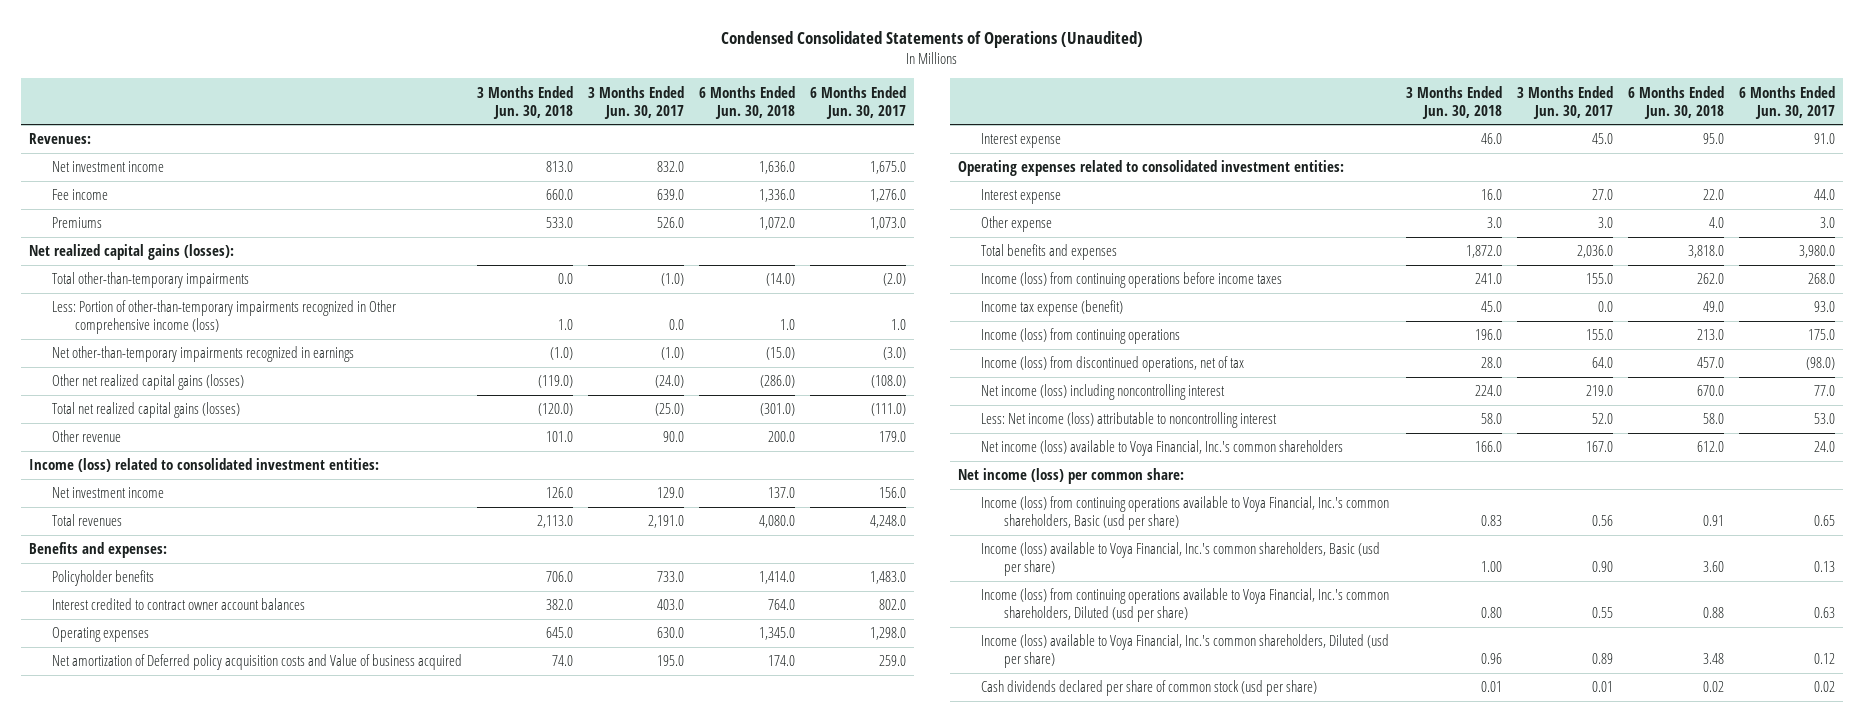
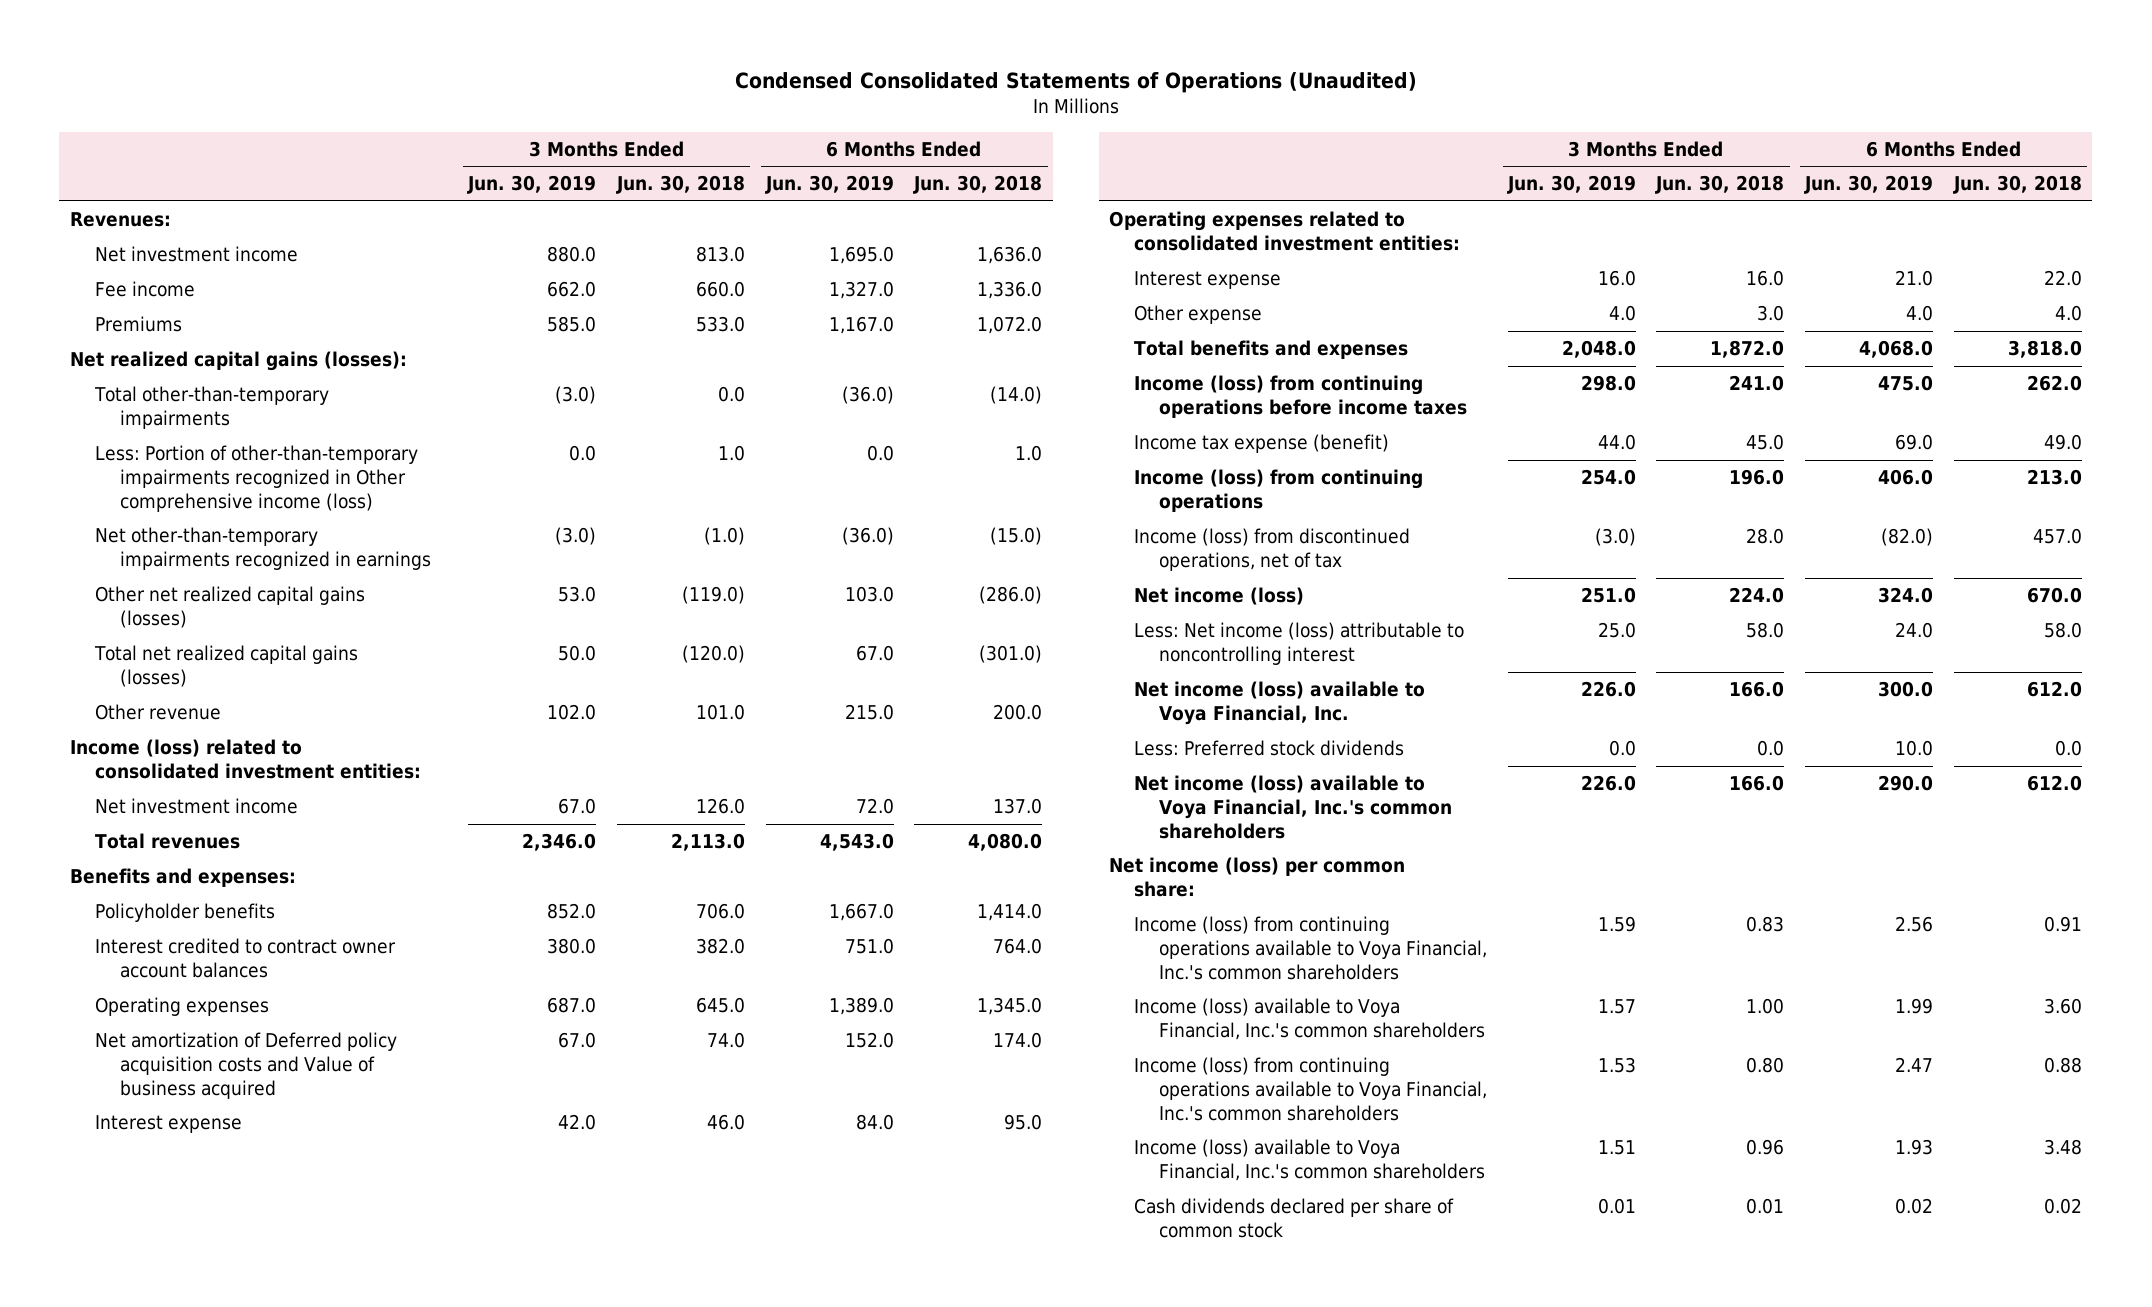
- | 3 Months Ended Jun. 30, 2018 | 3 Months Ended Jun. 30, 2017 | 6 Months Ended Jun. 30, 2018 | 6 Months Ended Jun. 30, 2017
+ | 3 Months Ended Jun. 30, 2019 | 3 Months Ended Jun. 30, 2018 | 6 Months Ended Jun. 30, 2019 | 6 Months Ended Jun. 30, 2018
- Net income (loss) including noncontrolling interest | 224.0 | 219.0 | 670.0 | 77.0
+ Net income (loss) | 251.0 | 224.0 | 324.0 | 670.0
+ Net income (loss) available to Voya Financial, Inc. | 226.0 | 166.0 | 300.0 | 612.0
+ Less: Preferred stock dividends | 0.0 | 0.0 | 10.0 | 0.0
- Income (loss) from continuing operations available to Voya Financial, Inc.'s common shareholders, Basic (usd per share) | 0.83 | 0.56 | 0.91 | 0.65
- Income (loss) available to Voya Financial, Inc.'s common shareholders, Basic (usd per share) | 1.00 | 0.90 | 3.60 | 0.13
- Income (loss) from continuing operations available to Voya Financial, Inc.'s common shareholders, Diluted (usd per share) | 0.80 | 0.55 | 0.88 | 0.63
- Income (loss) available to Voya Financial, Inc.'s common shareholders, Diluted (usd per share) | 0.96 | 0.89 | 3.48 | 0.12
- Cash dividends declared per share of common stock (usd per share) | 0.01 | 0.01 | 0.02 | 0.02
+ Income (loss) from continuing operations available to Voya Financial, Inc.'s common shareholders | 1.59 | 0.83 | 2.56 | 0.91
+ Income (loss) available to Voya Financial, Inc.'s common shareholders | 1.57 | 1.00 | 1.99 | 3.60
+ Income (loss) from continuing operations available to Voya Financial, Inc.'s common shareholders | 1.53 | 0.80 | 2.47 | 0.88
+ Income (loss) available to Voya Financial, Inc.'s common shareholders | 1.51 | 0.96 | 1.93 | 3.48
+ Cash dividends declared per share of common stock | 0.01 | 0.01 | 0.02 | 0.02

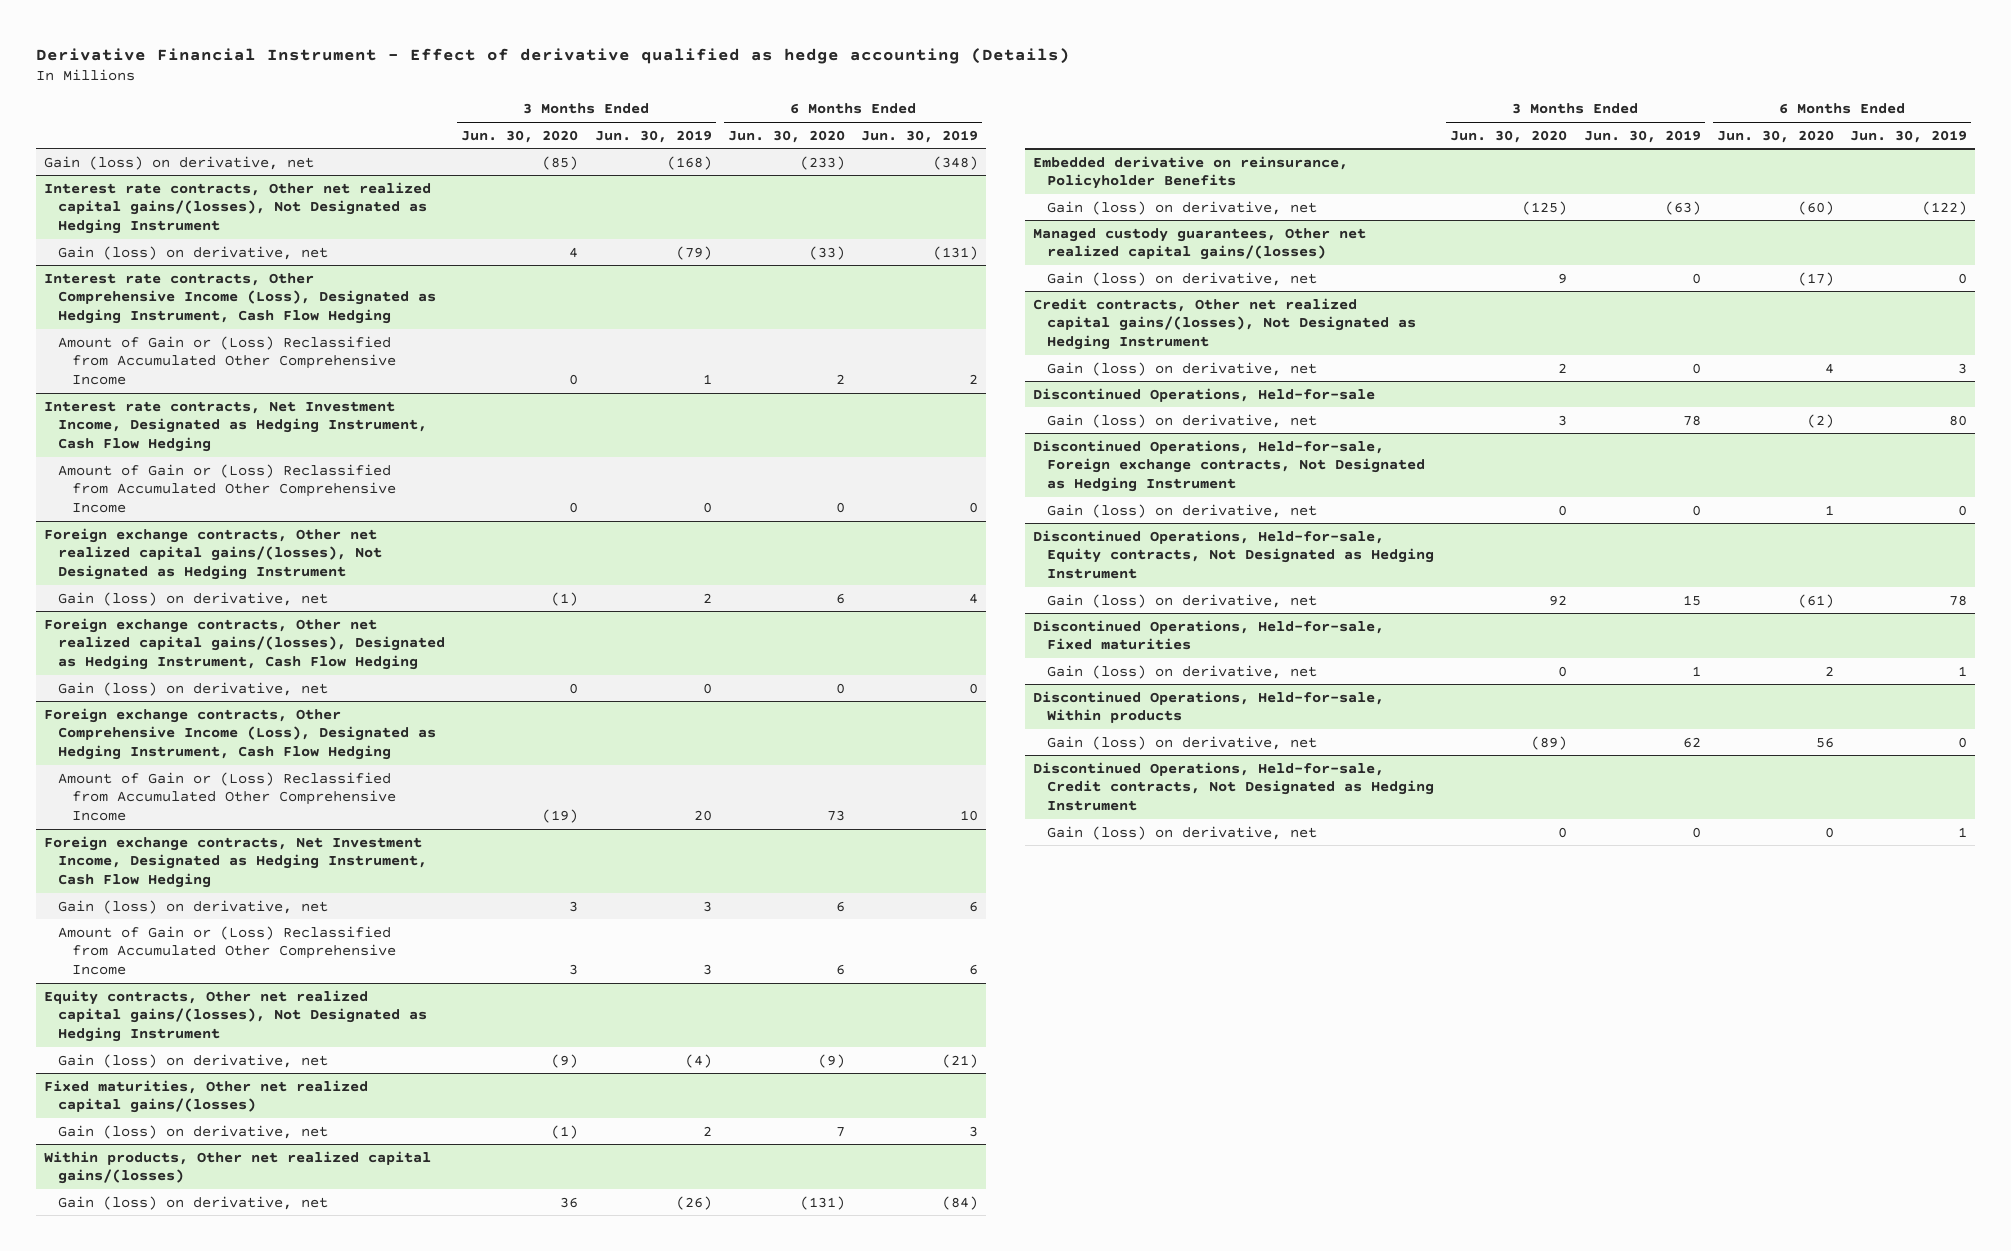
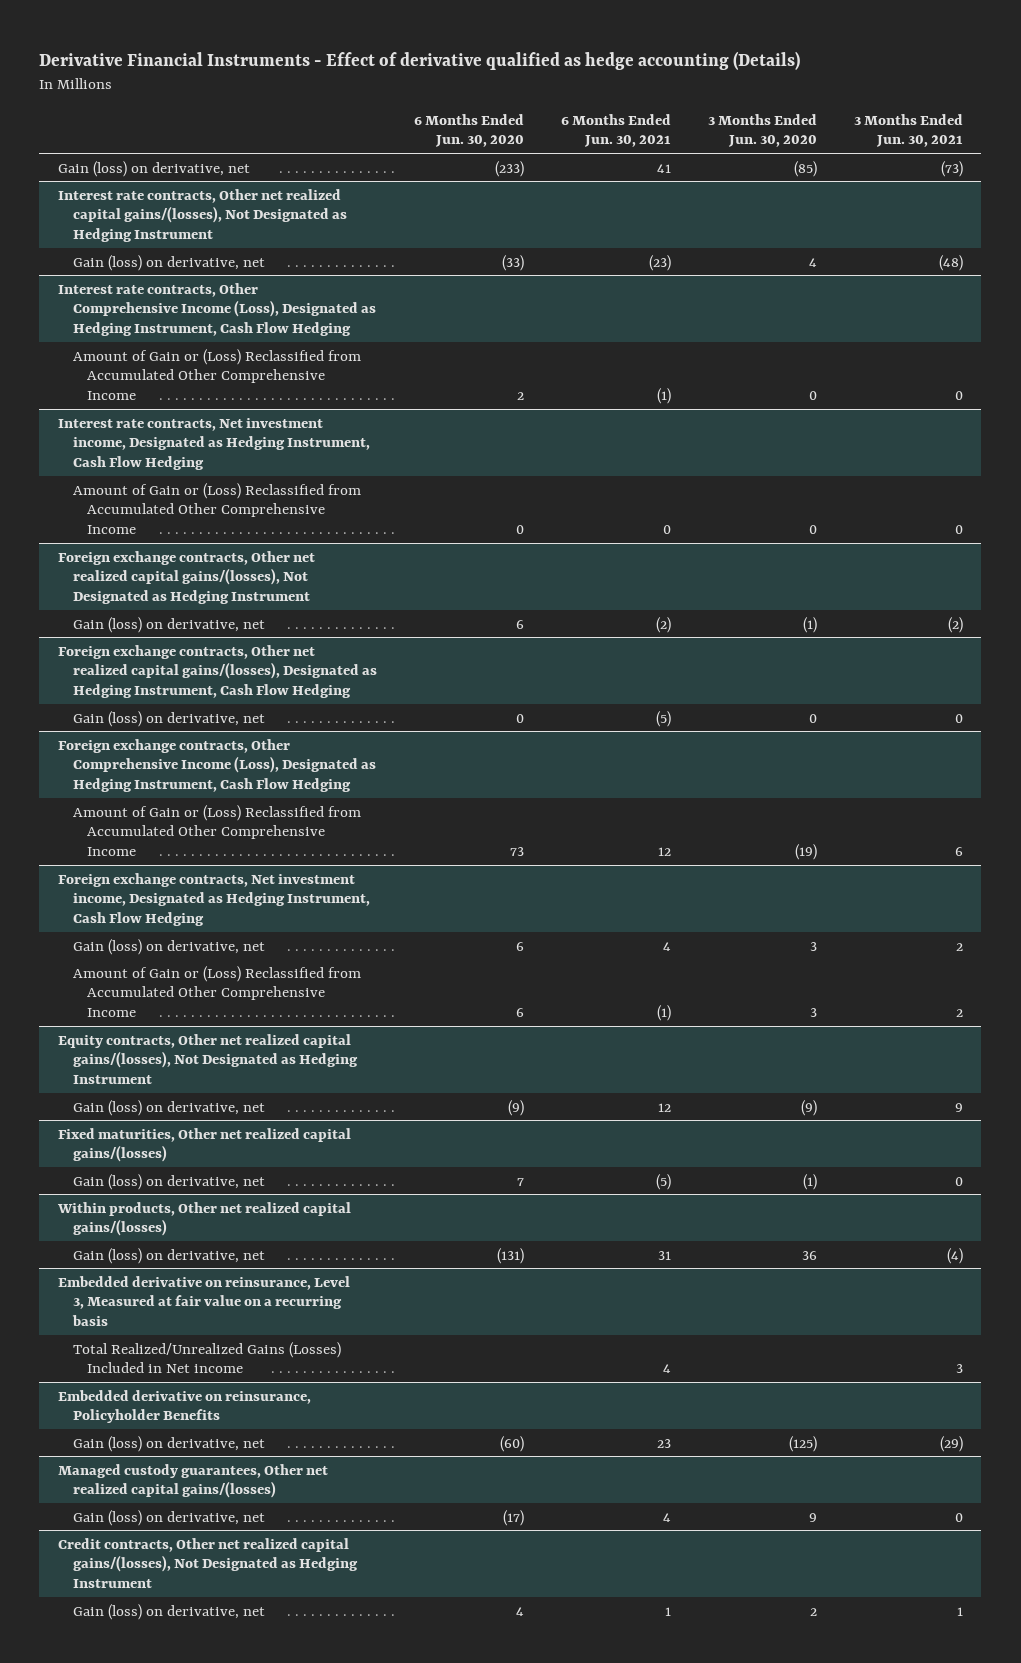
- Derivative Financial Instrument - Effect of derivative qualified as hedge accounting (Details)
+ Derivative Financial Instruments - Effect of derivative qualified as hedge accounting (Details)
- | 3 Months Ended Jun. 30, 2020 | 3 Months Ended Jun. 30, 2019 | 6 Months Ended Jun. 30, 2020 | 6 Months Ended Jun. 30, 2019
+ | 6 Months Ended Jun. 30, 2020 | 6 Months Ended Jun. 30, 2021 | 3 Months Ended Jun. 30, 2020 | 3 Months Ended Jun. 30, 2021
- Interest rate contracts, Net Investment Income, Designated as Hedging Instrument, Cash Flow Hedging
+ Interest rate contracts, Net investment income, Designated as Hedging Instrument, Cash Flow Hedging
- Foreign exchange contracts, Net Investment Income, Designated as Hedging Instrument, Cash Flow Hedging
+ Foreign exchange contracts, Net investment income, Designated as Hedging Instrument, Cash Flow Hedging
+ Embedded derivative on reinsurance, Level 3, Measured at fair value on a recurring basis
+ Total Realized/Unrealized Gains (Losses) Included in Net income | | 4 | | 3
- Discontinued Operations, Held-for-sale
- Gain (loss) on derivative, net | 3 | 78 | (2) | 80
- Discontinued Operations, Held-for-sale, Foreign exchange contracts, Not Designated as Hedging Instrument
- Gain (loss) on derivative, net | 0 | 0 | 1 | 0
- Discontinued Operations, Held-for-sale, Equity contracts, Not Designated as Hedging Instrument
- Gain (loss) on derivative, net | 92 | 15 | (61) | 78
- Discontinued Operations, Held-for-sale, Fixed maturities
- Gain (loss) on derivative, net | 0 | 1 | 2 | 1
- Discontinued Operations, Held-for-sale, Within products
- Gain (loss) on derivative, net | (89) | 62 | 56 | 0
- Discontinued Operations, Held-for-sale, Credit contracts, Not Designated as Hedging Instrument
- Gain (loss) on derivative, net | 0 | 0 | 0 | 1

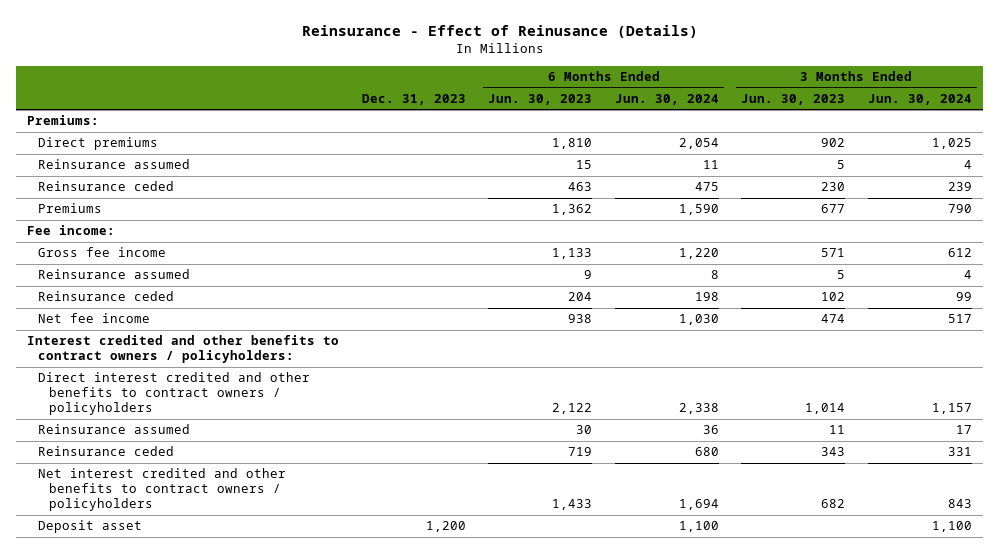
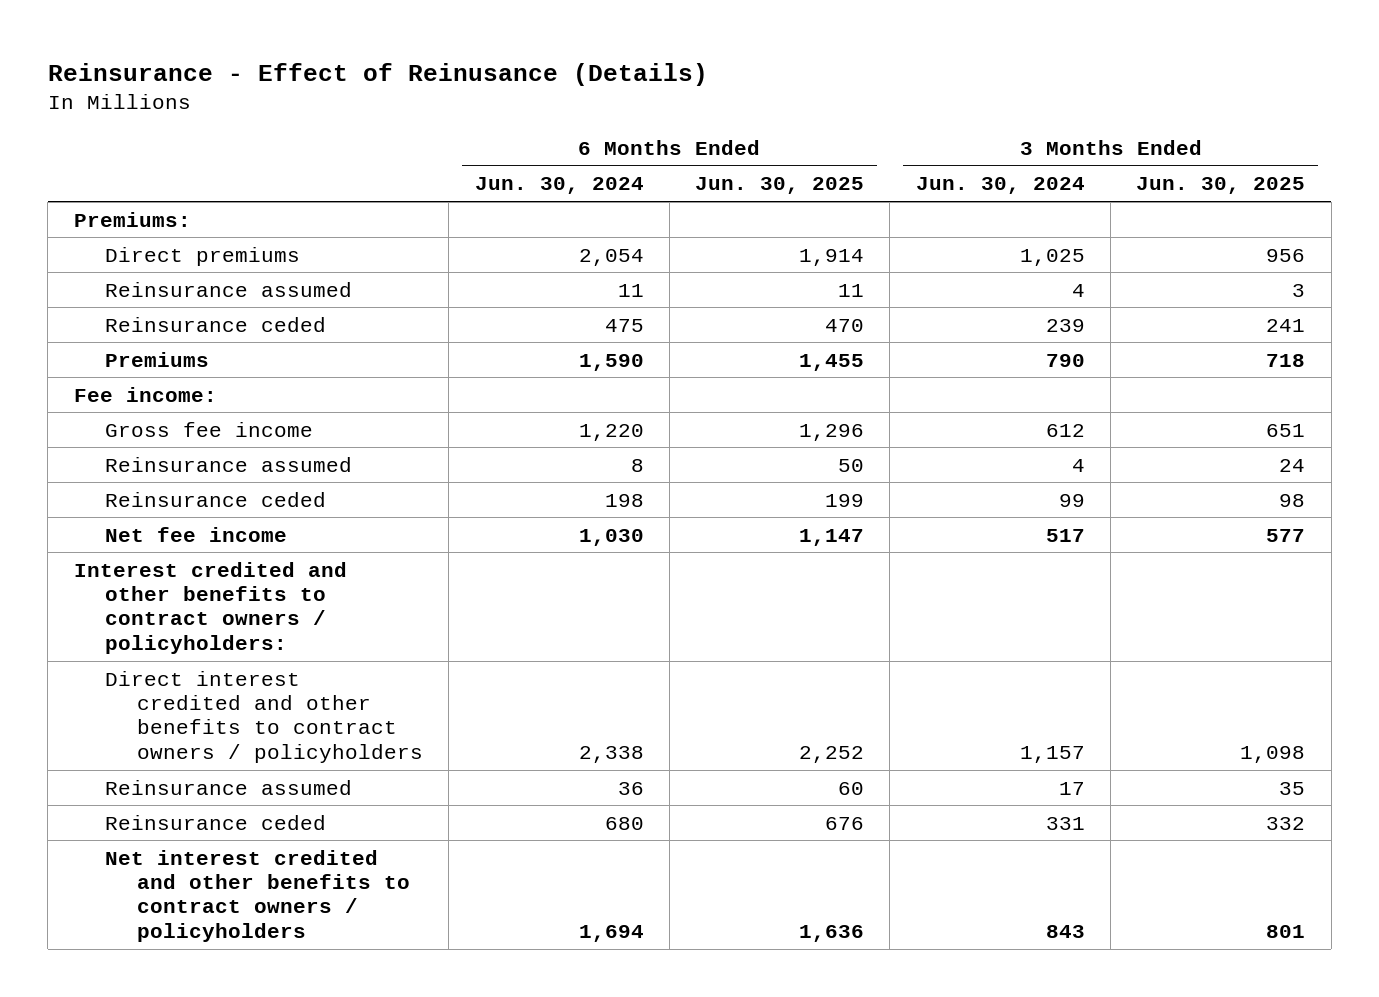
- | Dec. 31, 2023 | 6 Months Ended Jun. 30, 2023 | 6 Months Ended Jun. 30, 2024 | 3 Months Ended Jun. 30, 2023 | 3 Months Ended Jun. 30, 2024
+ | 6 Months Ended Jun. 30, 2024 | 6 Months Ended Jun. 30, 2025 | 3 Months Ended Jun. 30, 2024 | 3 Months Ended Jun. 30, 2025
- Deposit asset | 1,200 | | 1,100 | | 1,100

